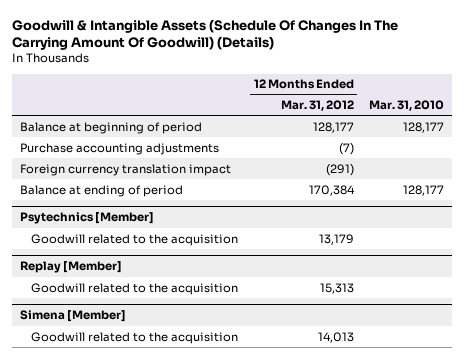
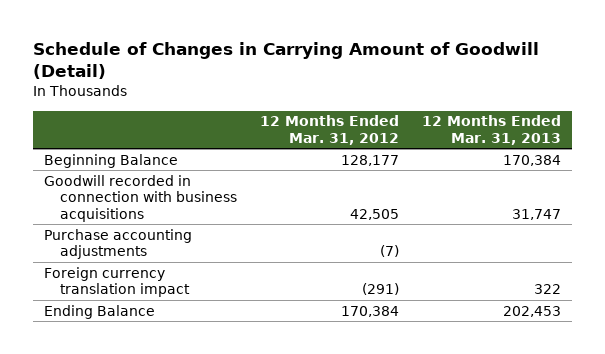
- Goodwill & Intangible Assets (Schedule Of Changes In The Carrying Amount Of Goodwill) (Details)
+ Schedule of Changes in Carrying Amount of Goodwill (Detail)
- | 12 Months Ended Mar. 31, 2012 | Mar. 31, 2010
+ | 12 Months Ended Mar. 31, 2012 | 12 Months Ended Mar. 31, 2013
- Balance at beginning of period | 128,177 | 128,177
+ Beginning Balance | 128,177 | 170,384
+ Goodwill recorded in connection with business acquisitions | 42,505 | 31,747
- Balance at ending of period | 170,384 | 128,177
- Psytechnics [Member]
- Goodwill related to the acquisition | 13,179 |
- Replay [Member]
- Goodwill related to the acquisition | 15,313 |
- Simena [Member]
- Goodwill related to the acquisition | 14,013 |
+ Ending Balance | 170,384 | 202,453

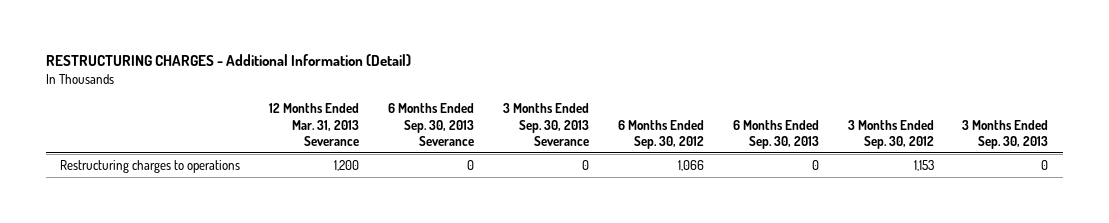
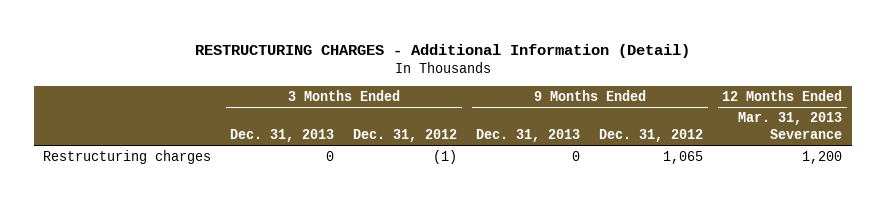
- | 12 Months Ended Mar. 31, 2013 Severance | 6 Months Ended Sep. 30, 2013 Severance | 3 Months Ended Sep. 30, 2013 Severance | 6 Months Ended Sep. 30, 2012 | 6 Months Ended Sep. 30, 2013 | 3 Months Ended Sep. 30, 2012 | 3 Months Ended Sep. 30, 2013
+ | 3 Months Ended Dec. 31, 2013 | 3 Months Ended Dec. 31, 2012 | 9 Months Ended Dec. 31, 2013 | 9 Months Ended Dec. 31, 2012 | 12 Months Ended Mar. 31, 2013 Severance
- Restructuring charges to operations | 1,200 | 0 | 0 | 1,066 | 0 | 1,153 | 0
+ Restructuring charges | 0 | (1) | 0 | 1,065 | 1,200

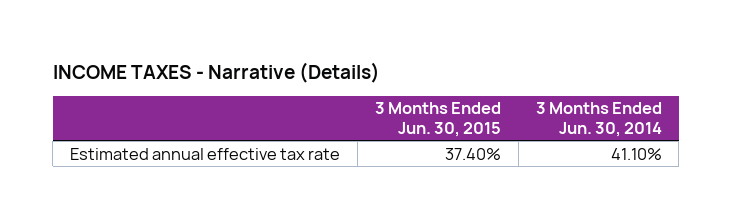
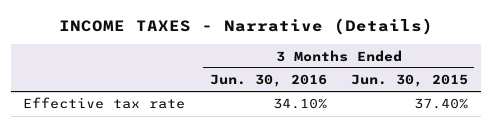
- | 3 Months Ended Jun. 30, 2015 | 3 Months Ended Jun. 30, 2014
+ | 3 Months Ended Jun. 30, 2016 | 3 Months Ended Jun. 30, 2015
- Estimated annual effective tax rate | 37.40% | 41.10%
+ Effective tax rate | 34.10% | 37.40%

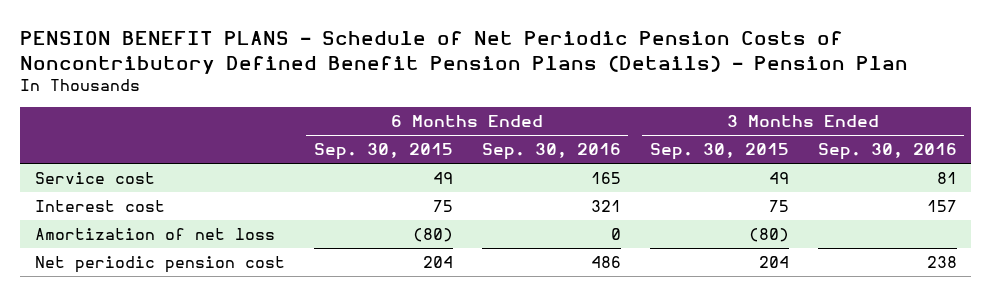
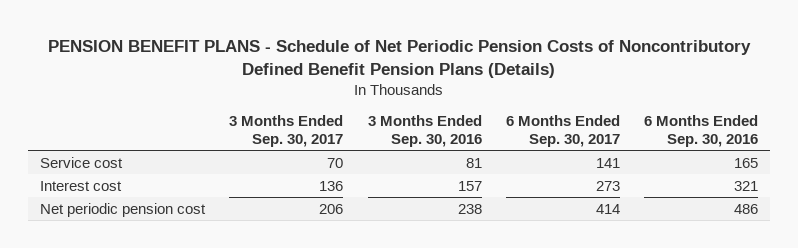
- PENSION BENEFIT PLANS - Schedule of Net Periodic Pension Costs of Noncontributory Defined Benefit Pension Plans (Details) - Pension Plan
+ PENSION BENEFIT PLANS - Schedule of Net Periodic Pension Costs of Noncontributory Defined Benefit Pension Plans (Details)
- | 6 Months Ended Sep. 30, 2015 | 6 Months Ended Sep. 30, 2016 | 3 Months Ended Sep. 30, 2015 | 3 Months Ended Sep. 30, 2016
+ | 3 Months Ended Sep. 30, 2017 | 3 Months Ended Sep. 30, 2016 | 6 Months Ended Sep. 30, 2017 | 6 Months Ended Sep. 30, 2016
- Amortization of net loss | (80) | 0 | (80) |

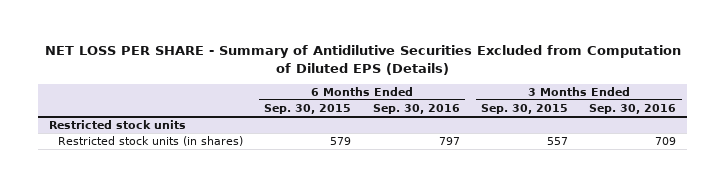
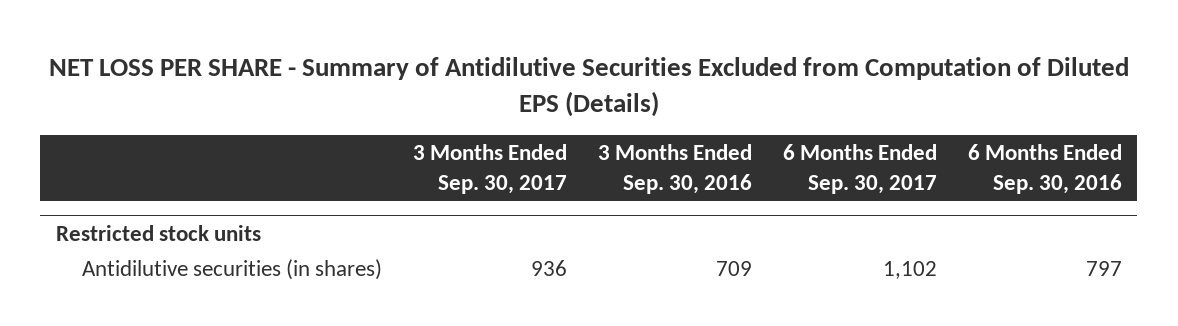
- | 6 Months Ended Sep. 30, 2015 | 6 Months Ended Sep. 30, 2016 | 3 Months Ended Sep. 30, 2015 | 3 Months Ended Sep. 30, 2016
+ | 3 Months Ended Sep. 30, 2017 | 3 Months Ended Sep. 30, 2016 | 6 Months Ended Sep. 30, 2017 | 6 Months Ended Sep. 30, 2016
@ Restricted stock units
- Restricted stock units (in shares) | 579 | 797 | 557 | 709
+ Antidilutive securities (in shares) | 936 | 709 | 1,102 | 797

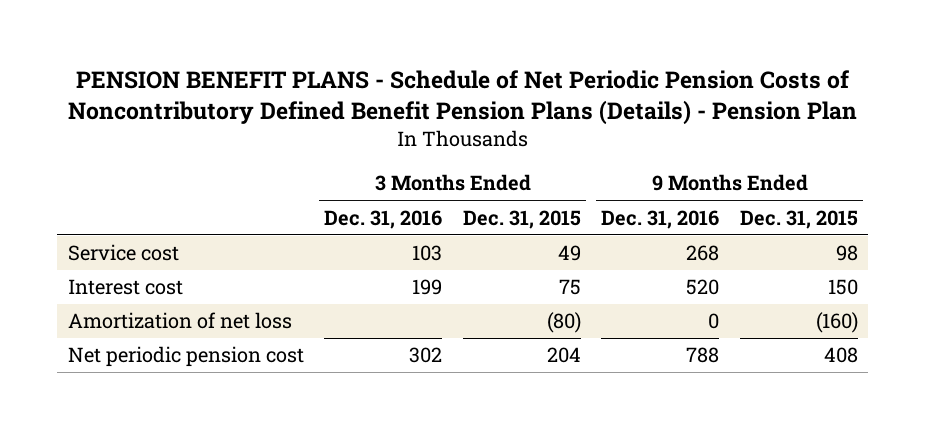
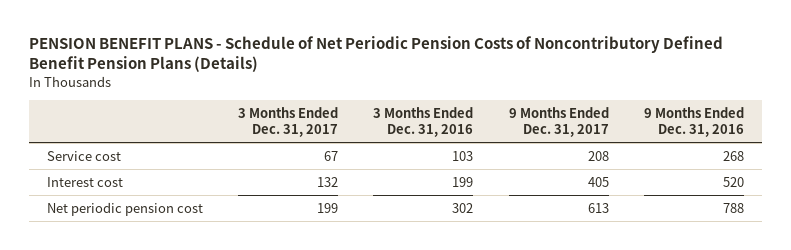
- PENSION BENEFIT PLANS - Schedule of Net Periodic Pension Costs of Noncontributory Defined Benefit Pension Plans (Details) - Pension Plan
+ PENSION BENEFIT PLANS - Schedule of Net Periodic Pension Costs of Noncontributory Defined Benefit Pension Plans (Details)
- | 3 Months Ended Dec. 31, 2016 | 3 Months Ended Dec. 31, 2015 | 9 Months Ended Dec. 31, 2016 | 9 Months Ended Dec. 31, 2015
+ | 3 Months Ended Dec. 31, 2017 | 3 Months Ended Dec. 31, 2016 | 9 Months Ended Dec. 31, 2017 | 9 Months Ended Dec. 31, 2016
- Amortization of net loss | | (80) | 0 | (160)

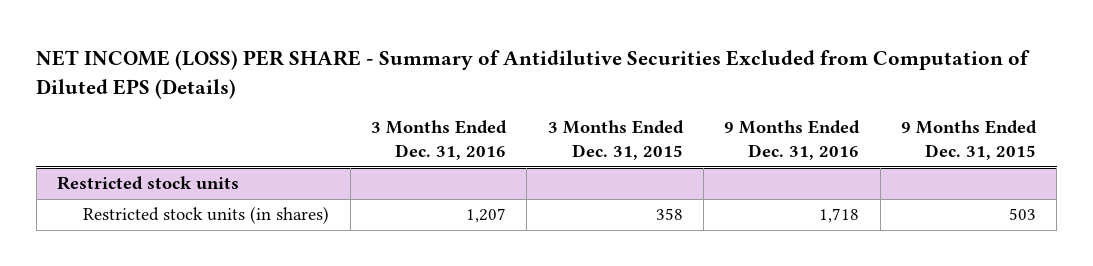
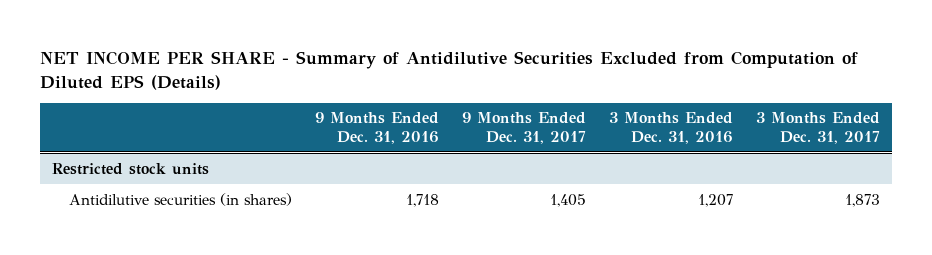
- NET INCOME (LOSS) PER SHARE - Summary of Antidilutive Securities Excluded from Computation of Diluted EPS (Details)
+ NET INCOME PER SHARE - Summary of Antidilutive Securities Excluded from Computation of Diluted EPS (Details)
- | 3 Months Ended Dec. 31, 2016 | 3 Months Ended Dec. 31, 2015 | 9 Months Ended Dec. 31, 2016 | 9 Months Ended Dec. 31, 2015
+ | 9 Months Ended Dec. 31, 2016 | 9 Months Ended Dec. 31, 2017 | 3 Months Ended Dec. 31, 2016 | 3 Months Ended Dec. 31, 2017
@ Restricted stock units
- Restricted stock units (in shares) | 1,207 | 358 | 1,718 | 503
+ Antidilutive securities (in shares) | 1,718 | 1,405 | 1,207 | 1,873

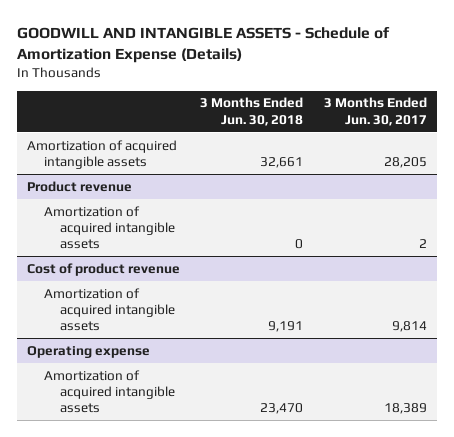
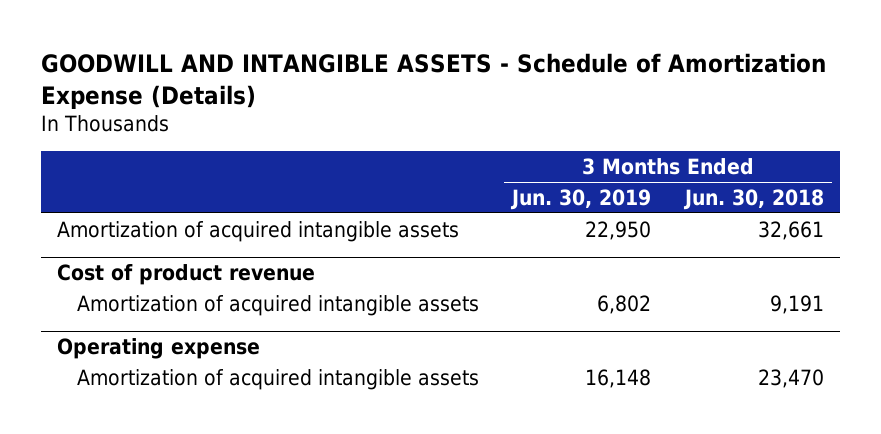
- | 3 Months Ended Jun. 30, 2018 | 3 Months Ended Jun. 30, 2017
+ | 3 Months Ended Jun. 30, 2019 | 3 Months Ended Jun. 30, 2018
- Product revenue
- Amortization of acquired intangible assets | 0 | 2

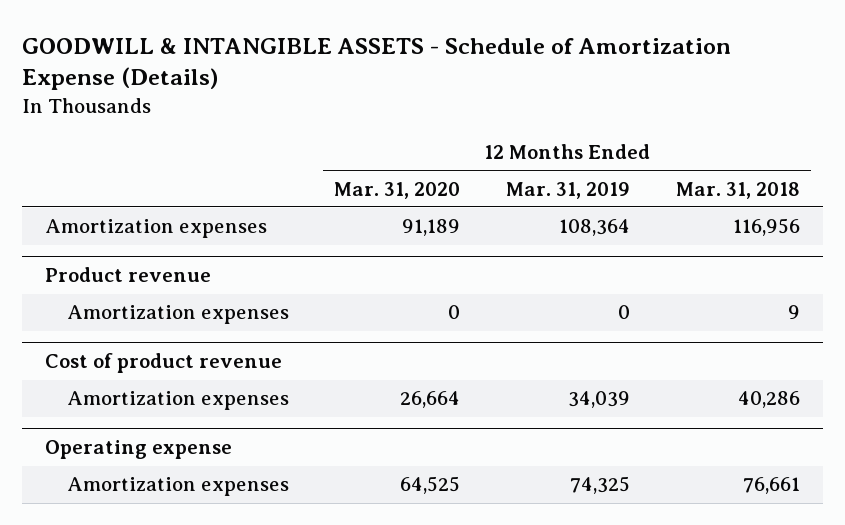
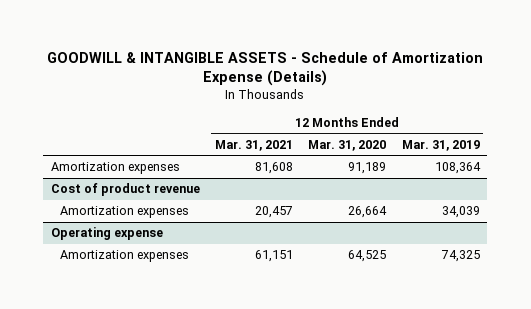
- | 12 Months Ended Mar. 31, 2020 | 12 Months Ended Mar. 31, 2019 | 12 Months Ended Mar. 31, 2018
+ | 12 Months Ended Mar. 31, 2021 | 12 Months Ended Mar. 31, 2020 | 12 Months Ended Mar. 31, 2019
- Product revenue
- Amortization expenses | 0 | 0 | 9

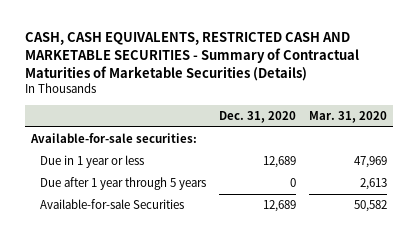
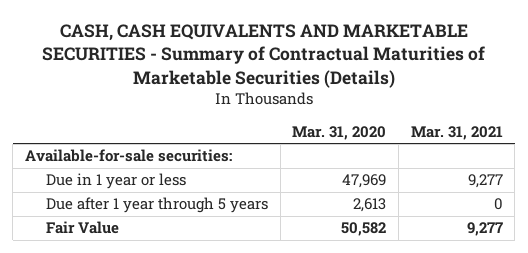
- CASH, CASH EQUIVALENTS, RESTRICTED CASH AND MARKETABLE SECURITIES - Summary of Contractual Maturities of Marketable Securities (Details)
+ CASH, CASH EQUIVALENTS AND MARKETABLE SECURITIES - Summary of Contractual Maturities of Marketable Securities (Details)
- | Dec. 31, 2020 | Mar. 31, 2020
+ | Mar. 31, 2020 | Mar. 31, 2021
- Available-for-sale Securities | 12,689 | 50,582
+ Fair Value | 50,582 | 9,277

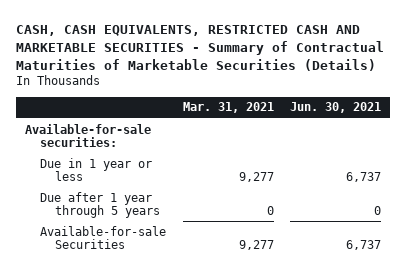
- CASH, CASH EQUIVALENTS AND MARKETABLE SECURITIES - Summary of Contractual Maturities of Marketable Securities (Details)
+ CASH, CASH EQUIVALENTS, RESTRICTED CASH AND MARKETABLE SECURITIES - Summary of Contractual Maturities of Marketable Securities (Details)
- | Mar. 31, 2020 | Mar. 31, 2021
+ | Mar. 31, 2021 | Jun. 30, 2021
- Fair Value | 50,582 | 9,277
+ Available-for-sale Securities | 9,277 | 6,737

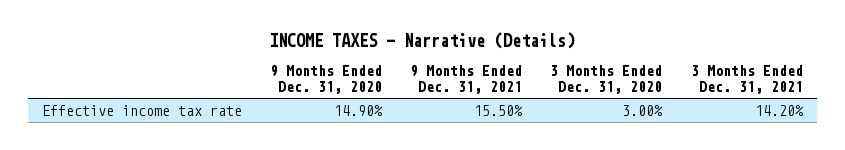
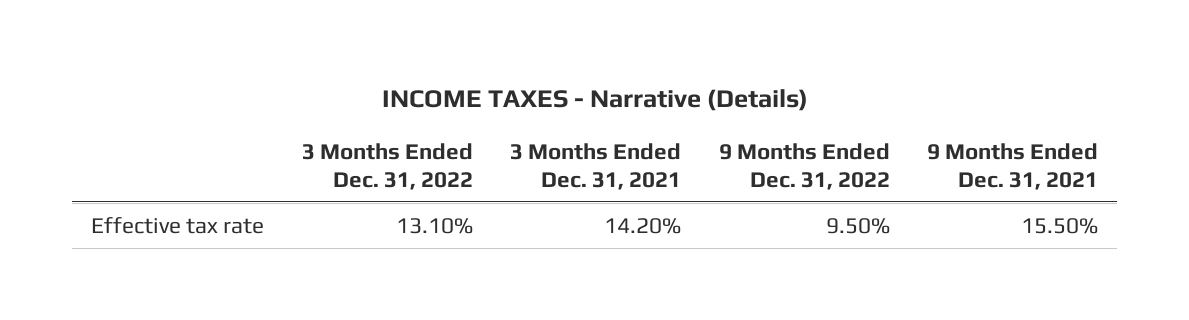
- | 9 Months Ended Dec. 31, 2020 | 9 Months Ended Dec. 31, 2021 | 3 Months Ended Dec. 31, 2020 | 3 Months Ended Dec. 31, 2021
+ | 3 Months Ended Dec. 31, 2022 | 3 Months Ended Dec. 31, 2021 | 9 Months Ended Dec. 31, 2022 | 9 Months Ended Dec. 31, 2021
- Effective income tax rate | 14.90% | 15.50% | 3.00% | 14.20%
+ Effective tax rate | 13.10% | 14.20% | 9.50% | 15.50%

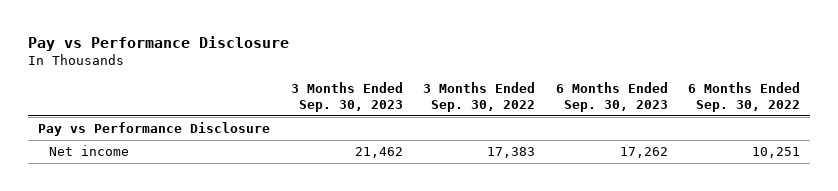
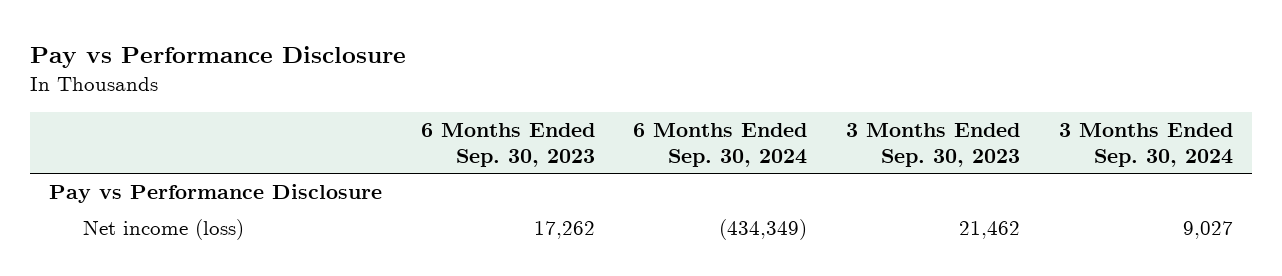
- | 3 Months Ended Sep. 30, 2023 | 3 Months Ended Sep. 30, 2022 | 6 Months Ended Sep. 30, 2023 | 6 Months Ended Sep. 30, 2022
+ | 6 Months Ended Sep. 30, 2023 | 6 Months Ended Sep. 30, 2024 | 3 Months Ended Sep. 30, 2023 | 3 Months Ended Sep. 30, 2024
- Net income | 21,462 | 17,383 | 17,262 | 10,251
+ Net income (loss) | 17,262 | (434,349) | 21,462 | 9,027

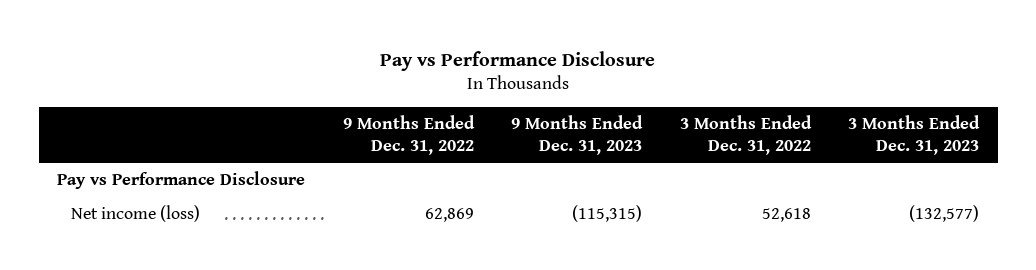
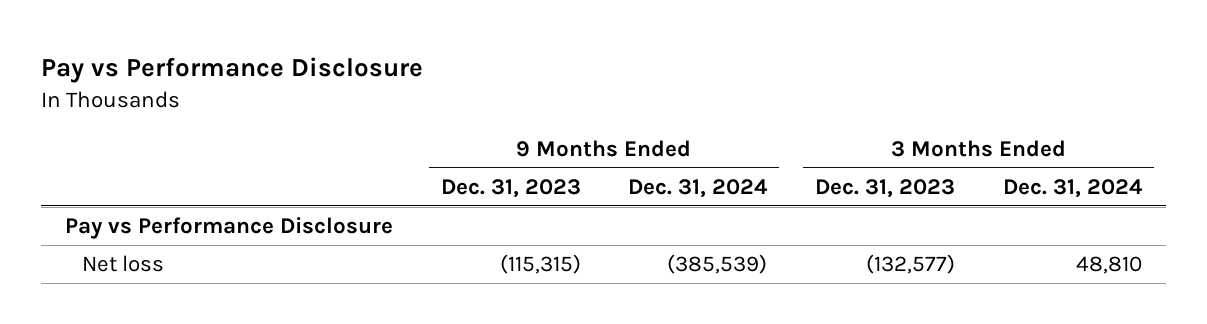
- | 9 Months Ended Dec. 31, 2022 | 9 Months Ended Dec. 31, 2023 | 3 Months Ended Dec. 31, 2022 | 3 Months Ended Dec. 31, 2023
+ | 9 Months Ended Dec. 31, 2023 | 9 Months Ended Dec. 31, 2024 | 3 Months Ended Dec. 31, 2023 | 3 Months Ended Dec. 31, 2024
- Net income (loss) | 62,869 | (115,315) | 52,618 | (132,577)
+ Net loss | (115,315) | (385,539) | (132,577) | 48,810

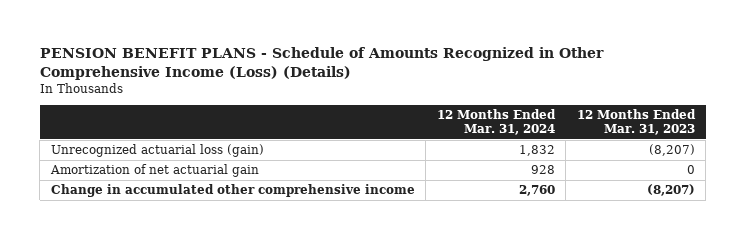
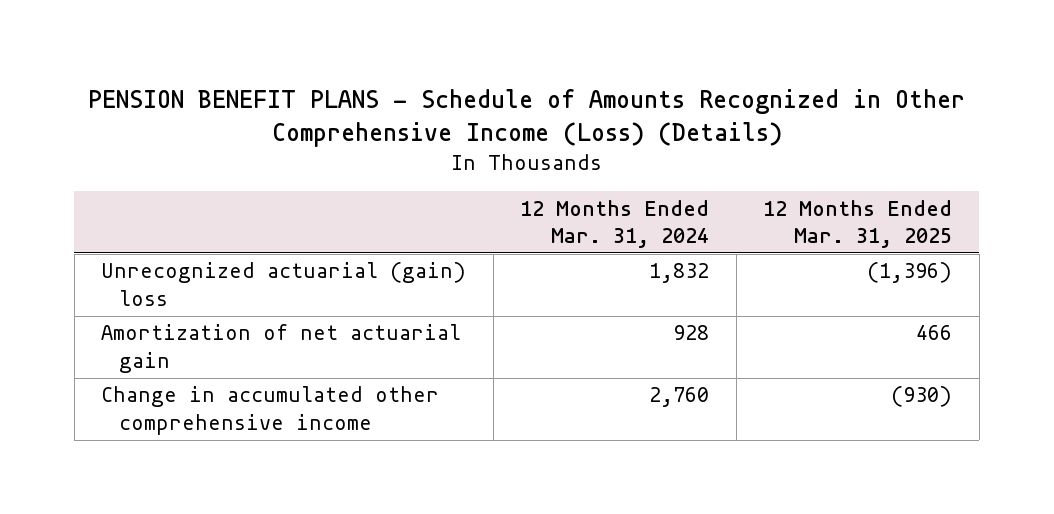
- | 12 Months Ended Mar. 31, 2024 | 12 Months Ended Mar. 31, 2023
+ | 12 Months Ended Mar. 31, 2024 | 12 Months Ended Mar. 31, 2025
- Unrecognized actuarial loss (gain) | 1,832 | (8,207)
+ Unrecognized actuarial (gain) loss | 1,832 | (1,396)

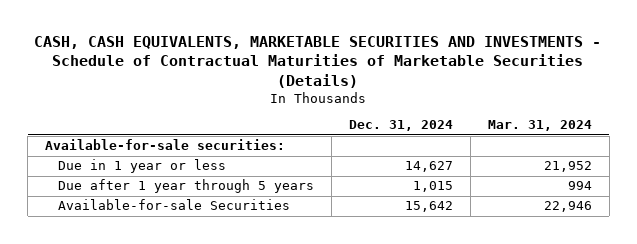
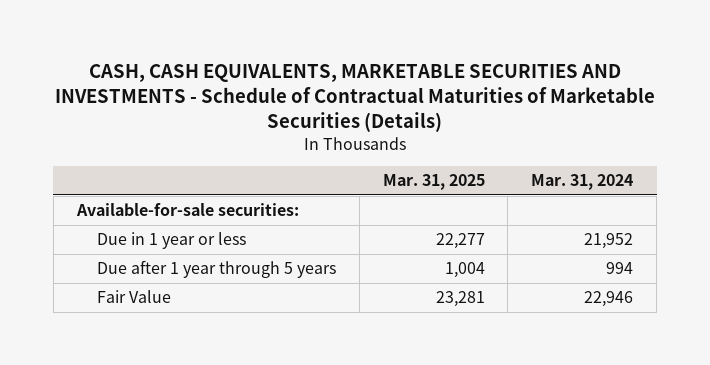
- | Dec. 31, 2024 | Mar. 31, 2024
+ | Mar. 31, 2025 | Mar. 31, 2024
- Available-for-sale Securities | 15,642 | 22,946
+ Fair Value | 23,281 | 22,946

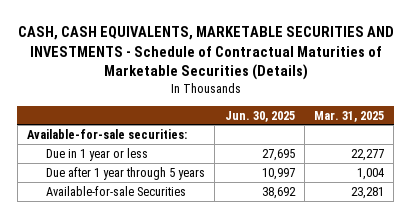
- | Mar. 31, 2025 | Mar. 31, 2024
+ | Jun. 30, 2025 | Mar. 31, 2025
- Fair Value | 23,281 | 22,946
+ Available-for-sale Securities | 38,692 | 23,281

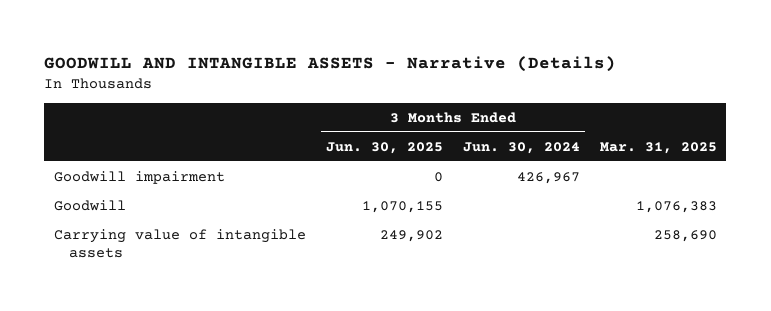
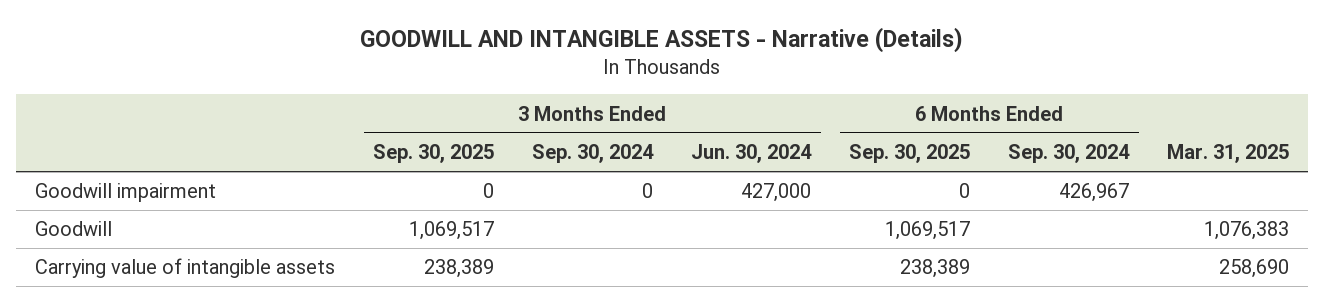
- | 3 Months Ended Jun. 30, 2025 | 3 Months Ended Jun. 30, 2024 | Mar. 31, 2025
+ | 3 Months Ended Sep. 30, 2025 | 3 Months Ended Sep. 30, 2024 | 3 Months Ended Jun. 30, 2024 | 6 Months Ended Sep. 30, 2025 | 6 Months Ended Sep. 30, 2024 | Mar. 31, 2025
- Goodwill impairment | 0 | 426,967 |
+ Goodwill impairment | 0 | 0 | 427,000 | 0 | 426,967 |

